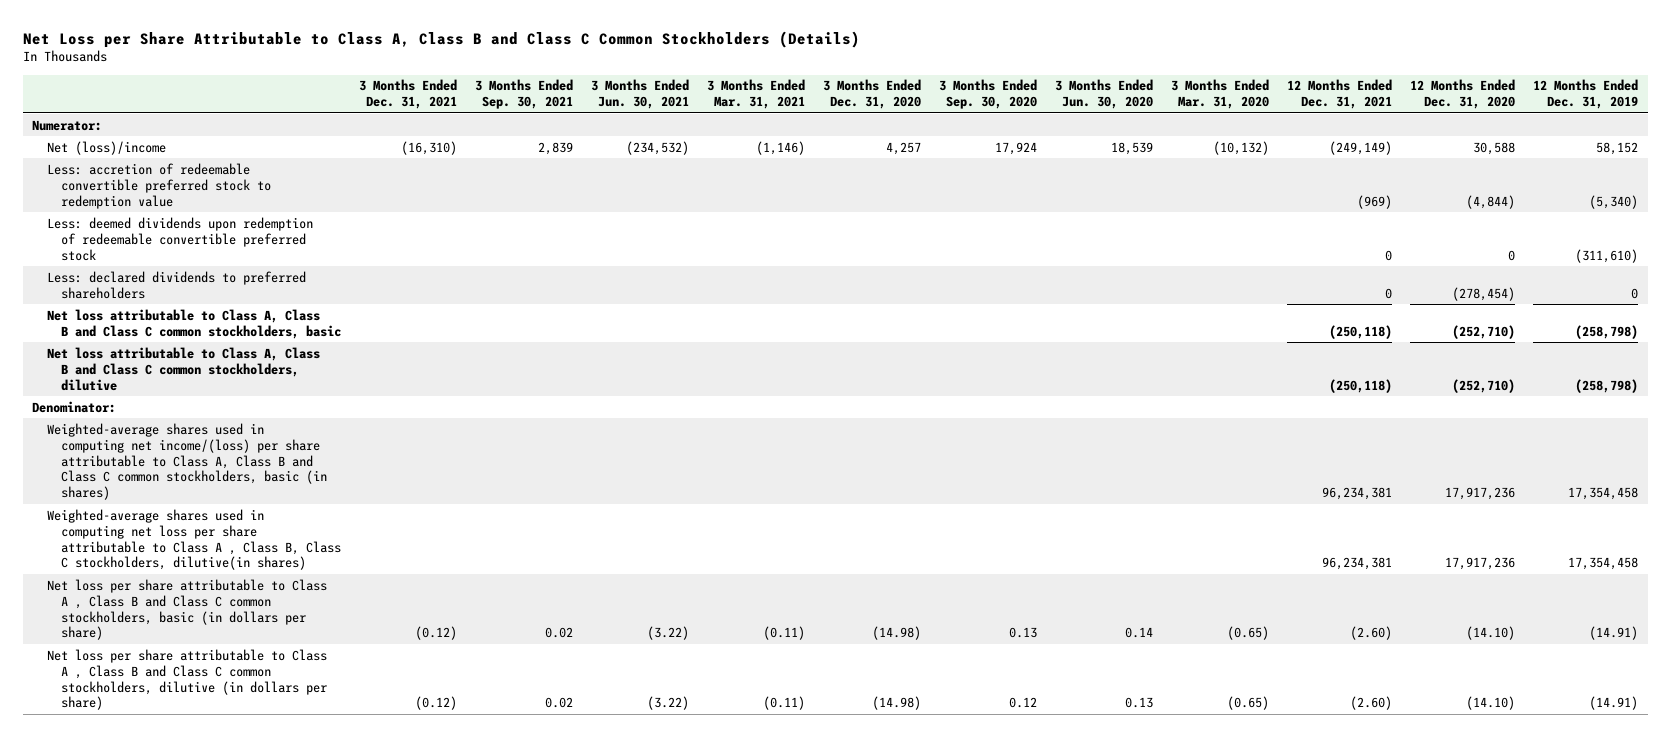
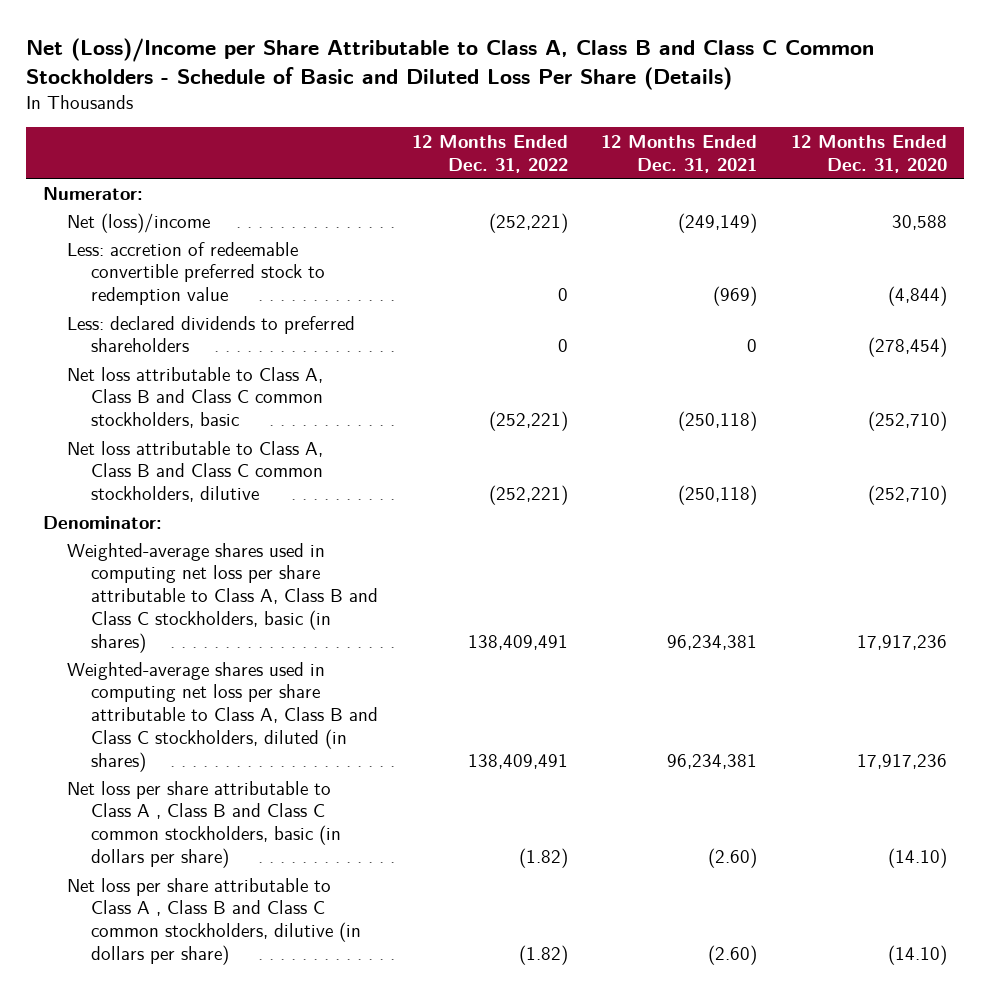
- Net Loss per Share Attributable to Class A, Class B and Class C Common Stockholders (Details)
+ Net (Loss)/Income per Share Attributable to Class A, Class B and Class C Common Stockholders - Schedule of Basic and Diluted Loss Per Share (Details)
- | 3 Months Ended Dec. 31, 2021 | 3 Months Ended Sep. 30, 2021 | 3 Months Ended Jun. 30, 2021 | 3 Months Ended Mar. 31, 2021 | 3 Months Ended Dec. 31, 2020 | 3 Months Ended Sep. 30, 2020 | 3 Months Ended Jun. 30, 2020 | 3 Months Ended Mar. 31, 2020 | 12 Months Ended Dec. 31, 2021 | 12 Months Ended Dec. 31, 2020 | 12 Months Ended Dec. 31, 2019
+ | 12 Months Ended Dec. 31, 2022 | 12 Months Ended Dec. 31, 2021 | 12 Months Ended Dec. 31, 2020
- Less: deemed dividends upon redemption of redeemable convertible preferred stock | | | | | | | | | 0 | 0 | (311,610)
- Weighted-average shares used in computing net income/(loss) per share attributable to Class A, Class B and Class C common stockholders, basic (in shares) | | | | | | | | | 96,234,381 | 17,917,236 | 17,354,458
- Weighted-average shares used in computing net loss per share attributable to Class A , Class B, Class C stockholders, dilutive(in shares) | | | | | | | | | 96,234,381 | 17,917,236 | 17,354,458
+ Weighted-average shares used in computing net loss per share attributable to Class A, Class B and Class C stockholders, basic (in shares) | 138,409,491 | 96,234,381 | 17,917,236
+ Weighted-average shares used in computing net loss per share attributable to Class A, Class B and Class C stockholders, diluted (in shares) | 138,409,491 | 96,234,381 | 17,917,236

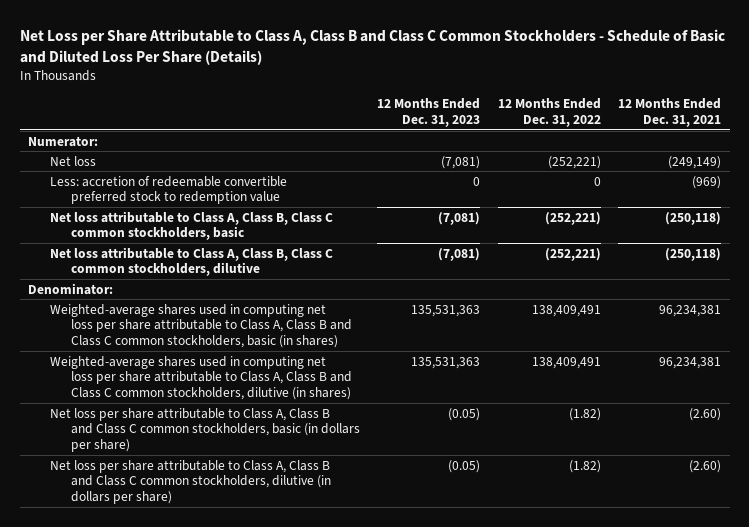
- Net (Loss)/Income per Share Attributable to Class A, Class B and Class C Common Stockholders - Schedule of Basic and Diluted Loss Per Share (Details)
+ Net Loss per Share Attributable to Class A, Class B and Class C Common Stockholders - Schedule of Basic and Diluted Loss Per Share (Details)
- | 12 Months Ended Dec. 31, 2022 | 12 Months Ended Dec. 31, 2021 | 12 Months Ended Dec. 31, 2020
+ | 12 Months Ended Dec. 31, 2023 | 12 Months Ended Dec. 31, 2022 | 12 Months Ended Dec. 31, 2021
- Net (loss)/income | (252,221) | (249,149) | 30,588
+ Net loss | (7,081) | (252,221) | (249,149)
- Less: declared dividends to preferred shareholders | 0 | 0 | (278,454)
- Net loss attributable to Class A, Class B and Class C common stockholders, basic | (252,221) | (250,118) | (252,710)
- Net loss attributable to Class A, Class B and Class C common stockholders, dilutive | (252,221) | (250,118) | (252,710)
+ Net loss attributable to Class A, Class B, Class C common stockholders, basic | (7,081) | (252,221) | (250,118)
+ Net loss attributable to Class A, Class B, Class C common stockholders, dilutive | (7,081) | (252,221) | (250,118)
- Weighted-average shares used in computing net loss per share attributable to Class A, Class B and Class C stockholders, basic (in shares) | 138,409,491 | 96,234,381 | 17,917,236
- Weighted-average shares used in computing net loss per share attributable to Class A, Class B and Class C stockholders, diluted (in shares) | 138,409,491 | 96,234,381 | 17,917,236
- Net loss per share attributable to Class A , Class B and Class C common stockholders, basic (in dollars per share) | (1.82) | (2.60) | (14.10)
- Net loss per share attributable to Class A , Class B and Class C common stockholders, dilutive (in dollars per share) | (1.82) | (2.60) | (14.10)
+ Weighted-average shares used in computing net loss per share attributable to Class A, Class B and Class C common stockholders, basic (in shares) | 135,531,363 | 138,409,491 | 96,234,381
+ Weighted-average shares used in computing net loss per share attributable to Class A, Class B and Class C common stockholders, dilutive (in shares) | 135,531,363 | 138,409,491 | 96,234,381
+ Net loss per share attributable to Class A, Class B and Class C common stockholders, basic (in dollars per share) | (0.05) | (1.82) | (2.60)
+ Net loss per share attributable to Class A, Class B and Class C common stockholders, dilutive (in dollars per share) | (0.05) | (1.82) | (2.60)

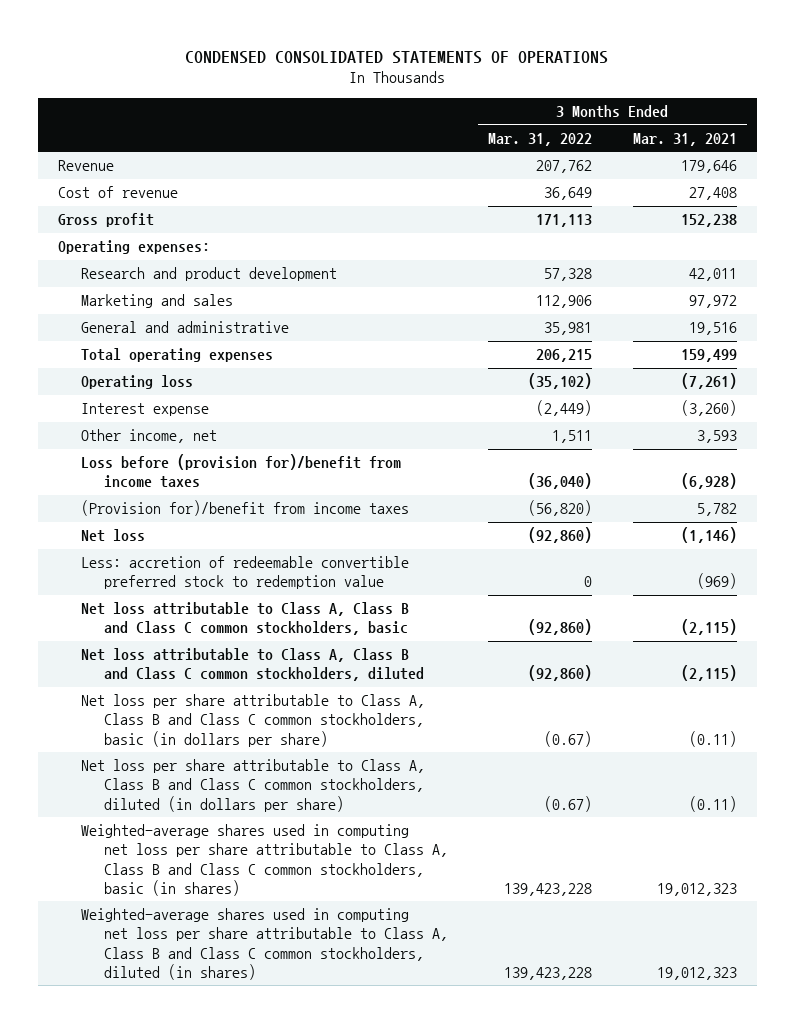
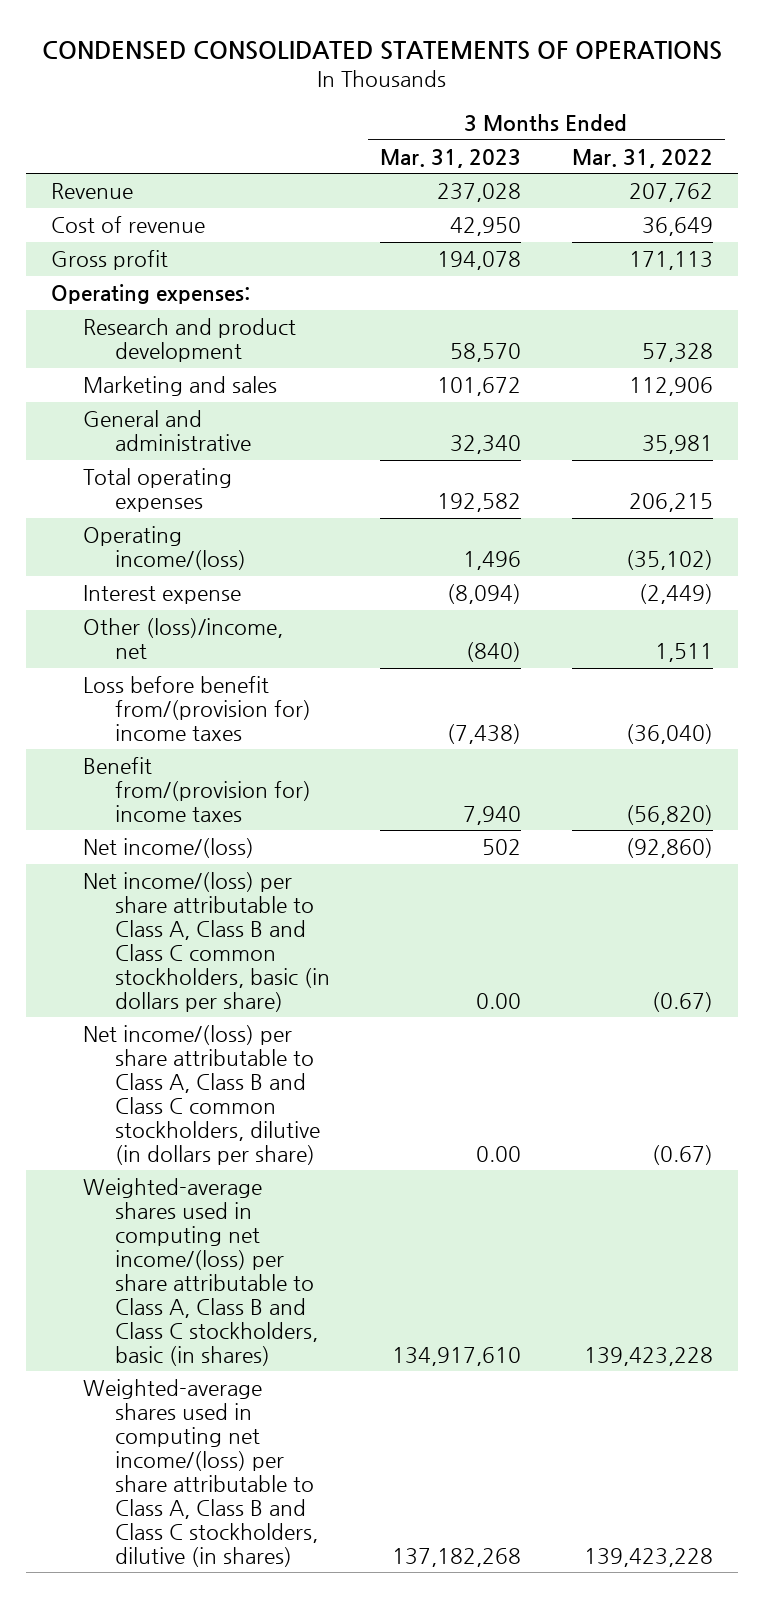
- | 3 Months Ended Mar. 31, 2022 | 3 Months Ended Mar. 31, 2021
+ | 3 Months Ended Mar. 31, 2023 | 3 Months Ended Mar. 31, 2022
- Operating loss | (35,102) | (7,261)
+ Operating income/(loss) | 1,496 | (35,102)
- Other income, net | 1,511 | 3,593
- Loss before (provision for)/benefit from income taxes | (36,040) | (6,928)
- (Provision for)/benefit from income taxes | (56,820) | 5,782
- Net loss | (92,860) | (1,146)
- Less: accretion of redeemable convertible preferred stock to redemption value | 0 | (969)
- Net loss attributable to Class A, Class B and Class C common stockholders, basic | (92,860) | (2,115)
- Net loss attributable to Class A, Class B and Class C common stockholders, diluted | (92,860) | (2,115)
- Net loss per share attributable to Class A, Class B and Class C common stockholders, basic (in dollars per share) | (0.67) | (0.11)
- Net loss per share attributable to Class A, Class B and Class C common stockholders, diluted (in dollars per share) | (0.67) | (0.11)
- Weighted-average shares used in computing net loss per share attributable to Class A, Class B and Class C common stockholders, basic (in shares) | 139,423,228 | 19,012,323
- Weighted-average shares used in computing net loss per share attributable to Class A, Class B and Class C common stockholders, diluted (in shares) | 139,423,228 | 19,012,323
+ Other (loss)/income, net | (840) | 1,511
+ Loss before benefit from/(provision for) income taxes | (7,438) | (36,040)
+ Benefit from/(provision for) income taxes | 7,940 | (56,820)
+ Net income/(loss) | 502 | (92,860)
+ Net income/(loss) per share attributable to Class A, Class B and Class C common stockholders, basic (in dollars per share) | 0.00 | (0.67)
+ Net income/(loss) per share attributable to Class A, Class B and Class C common stockholders, dilutive (in dollars per share) | 0.00 | (0.67)
+ Weighted-average shares used in computing net income/(loss) per share attributable to Class A, Class B and Class C stockholders, basic (in shares) | 134,917,610 | 139,423,228
+ Weighted-average shares used in computing net income/(loss) per share attributable to Class A, Class B and Class C stockholders, dilutive (in shares) | 137,182,268 | 139,423,228

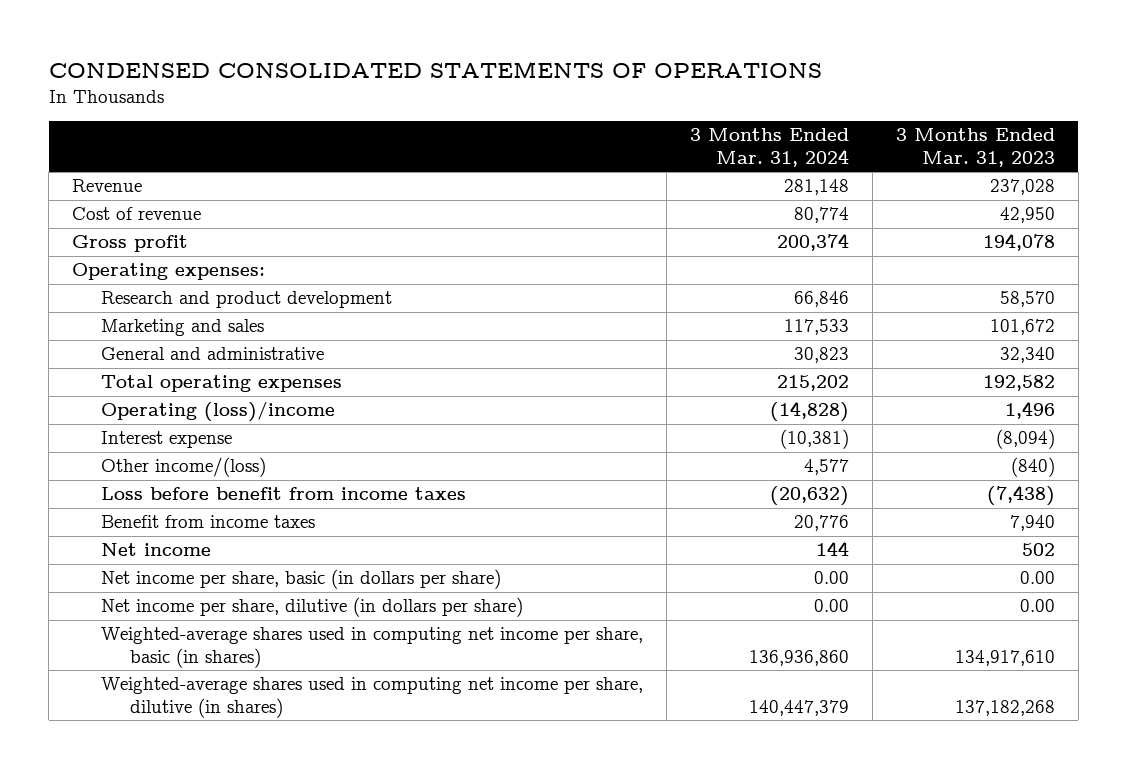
- | 3 Months Ended Mar. 31, 2023 | 3 Months Ended Mar. 31, 2022
+ | 3 Months Ended Mar. 31, 2024 | 3 Months Ended Mar. 31, 2023
- Operating income/(loss) | 1,496 | (35,102)
+ Operating (loss)/income | (14,828) | 1,496
- Other (loss)/income, net | (840) | 1,511
- Loss before benefit from/(provision for) income taxes | (7,438) | (36,040)
- Benefit from/(provision for) income taxes | 7,940 | (56,820)
- Net income/(loss) | 502 | (92,860)
- Net income/(loss) per share attributable to Class A, Class B and Class C common stockholders, basic (in dollars per share) | 0.00 | (0.67)
- Net income/(loss) per share attributable to Class A, Class B and Class C common stockholders, dilutive (in dollars per share) | 0.00 | (0.67)
- Weighted-average shares used in computing net income/(loss) per share attributable to Class A, Class B and Class C stockholders, basic (in shares) | 134,917,610 | 139,423,228
- Weighted-average shares used in computing net income/(loss) per share attributable to Class A, Class B and Class C stockholders, dilutive (in shares) | 137,182,268 | 139,423,228
+ Other income/(loss) | 4,577 | (840)
+ Loss before benefit from income taxes | (20,632) | (7,438)
+ Benefit from income taxes | 20,776 | 7,940
+ Net income | 144 | 502
+ Net income per share, basic (in dollars per share) | 0.00 | 0.00
+ Net income per share, dilutive (in dollars per share) | 0.00 | 0.00
+ Weighted-average shares used in computing net income per share, basic (in shares) | 136,936,860 | 134,917,610
+ Weighted-average shares used in computing net income per share, dilutive (in shares) | 140,447,379 | 137,182,268

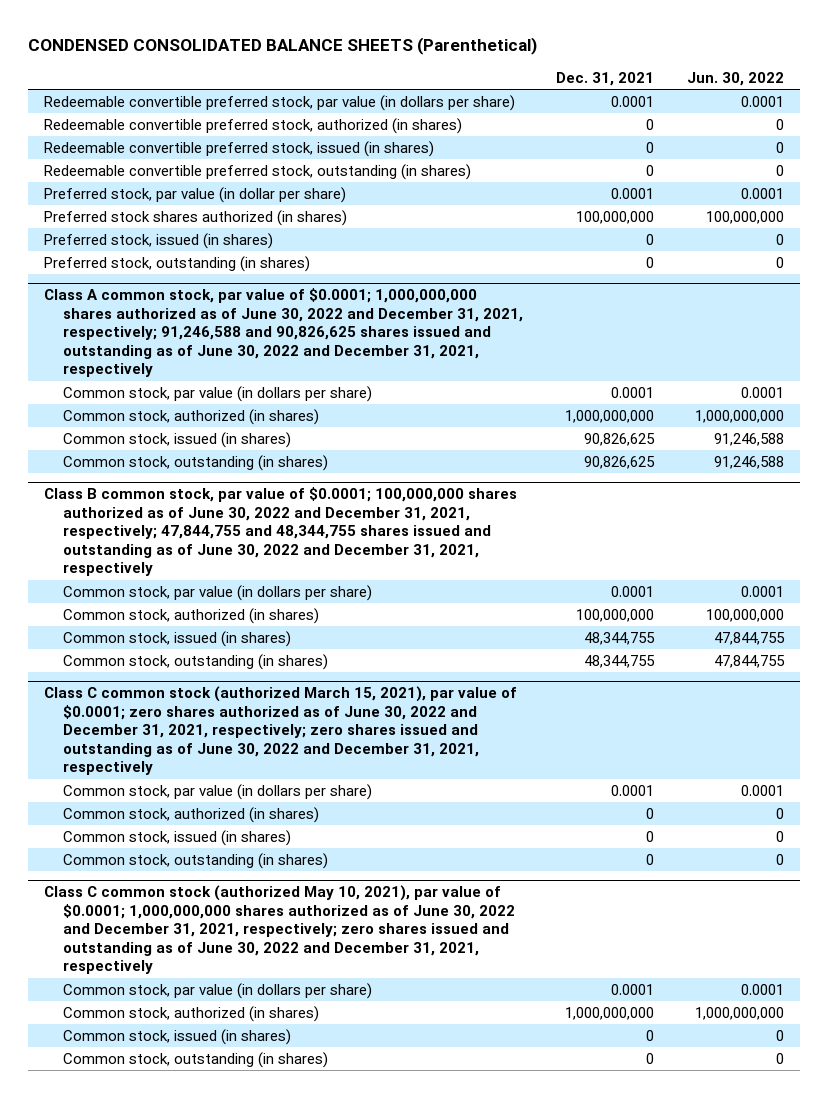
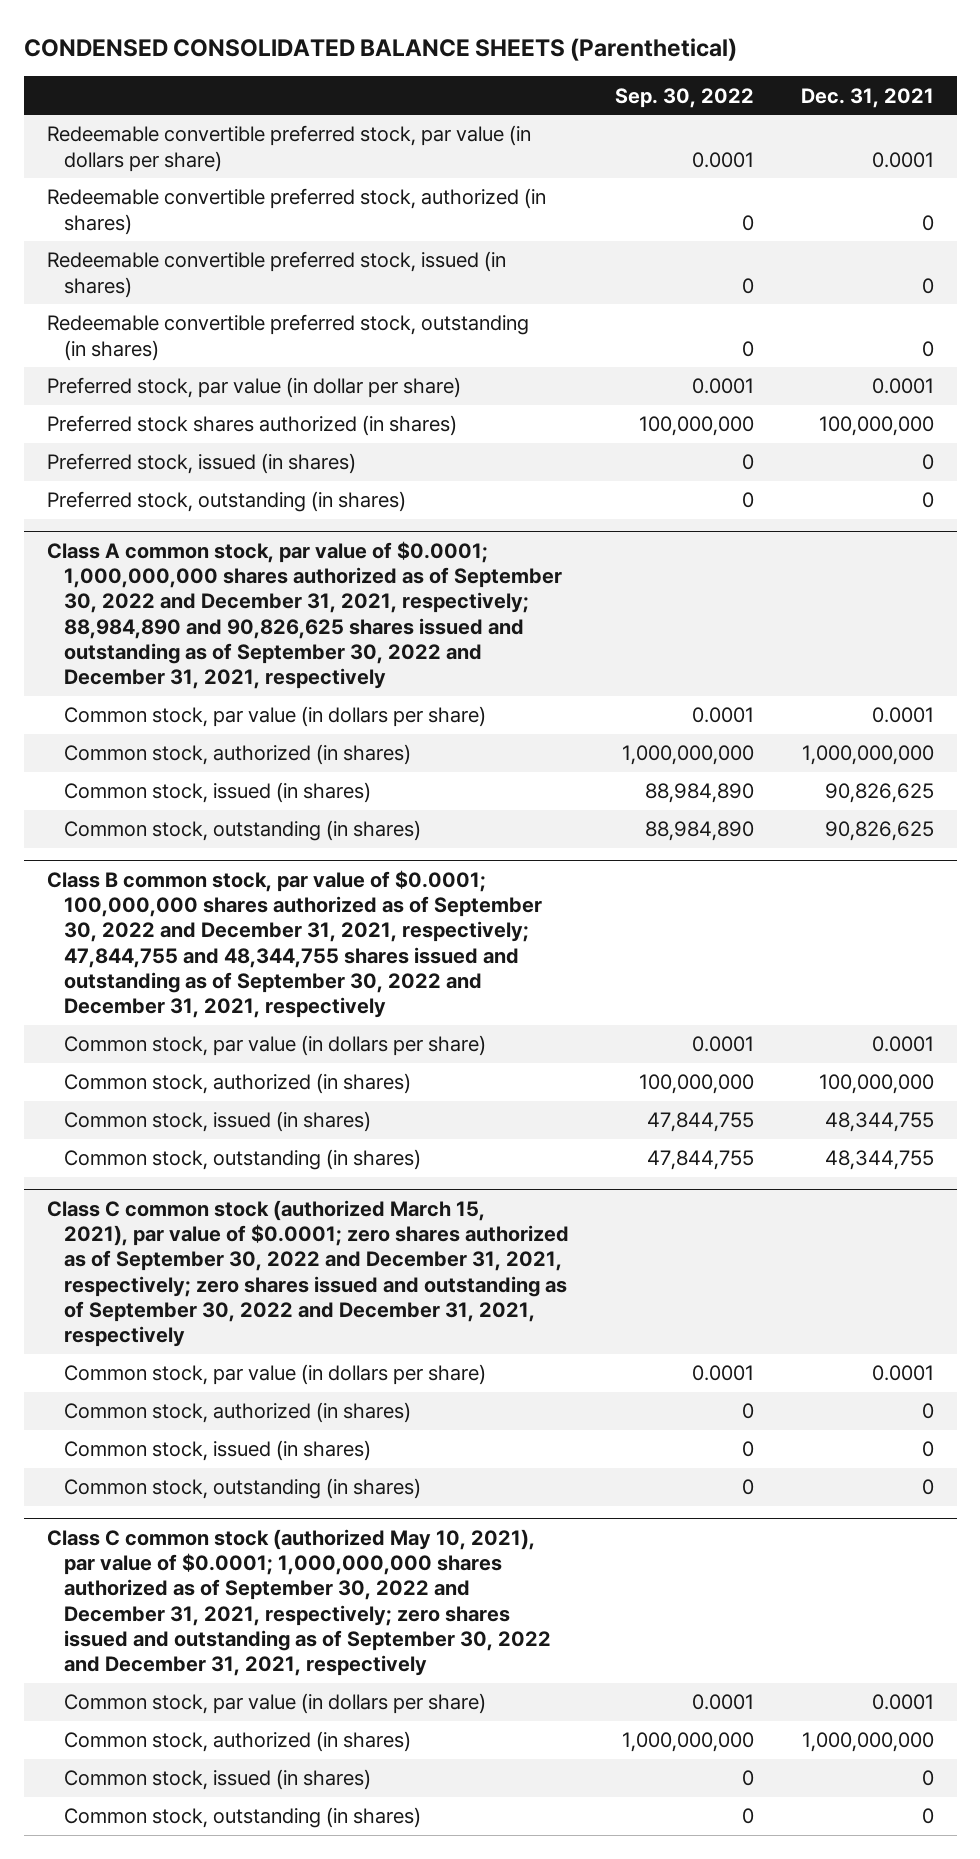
- | Dec. 31, 2021 | Jun. 30, 2022
+ | Sep. 30, 2022 | Dec. 31, 2021
- Class A common stock, par value of $0.0001; 1,000,000,000 shares authorized as of June 30, 2022 and December 31, 2021, respectively; 91,246,588 and 90,826,625 shares issued and outstanding as of June 30, 2022 and December 31, 2021, respectively
+ Class A common stock, par value of $0.0001; 1,000,000,000 shares authorized as of September 30, 2022 and December 31, 2021, respectively; 88,984,890 and 90,826,625 shares issued and outstanding as of September 30, 2022 and December 31, 2021, respectively
- Class B common stock, par value of $0.0001; 100,000,000 shares authorized as of June 30, 2022 and December 31, 2021, respectively; 47,844,755 and 48,344,755 shares issued and outstanding as of June 30, 2022 and December 31, 2021, respectively
+ Class B common stock, par value of $0.0001; 100,000,000 shares authorized as of September 30, 2022 and December 31, 2021, respectively; 47,844,755 and 48,344,755 shares issued and outstanding as of September 30, 2022 and December 31, 2021, respectively
- Class C common stock (authorized March 15, 2021), par value of $0.0001; zero shares authorized as of June 30, 2022 and December 31, 2021, respectively; zero shares issued and outstanding as of June 30, 2022 and December 31, 2021, respectively
+ Class C common stock (authorized March 15, 2021), par value of $0.0001; zero shares authorized as of September 30, 2022 and December 31, 2021, respectively; zero shares issued and outstanding as of September 30, 2022 and December 31, 2021, respectively
- Class C common stock (authorized May 10, 2021), par value of $0.0001; 1,000,000,000 shares authorized as of June 30, 2022 and December 31, 2021, respectively; zero shares issued and outstanding as of June 30, 2022 and December 31, 2021, respectively
+ Class C common stock (authorized May 10, 2021), par value of $0.0001; 1,000,000,000 shares authorized as of September 30, 2022 and December 31, 2021, respectively; zero shares issued and outstanding as of September 30, 2022 and December 31, 2021, respectively

